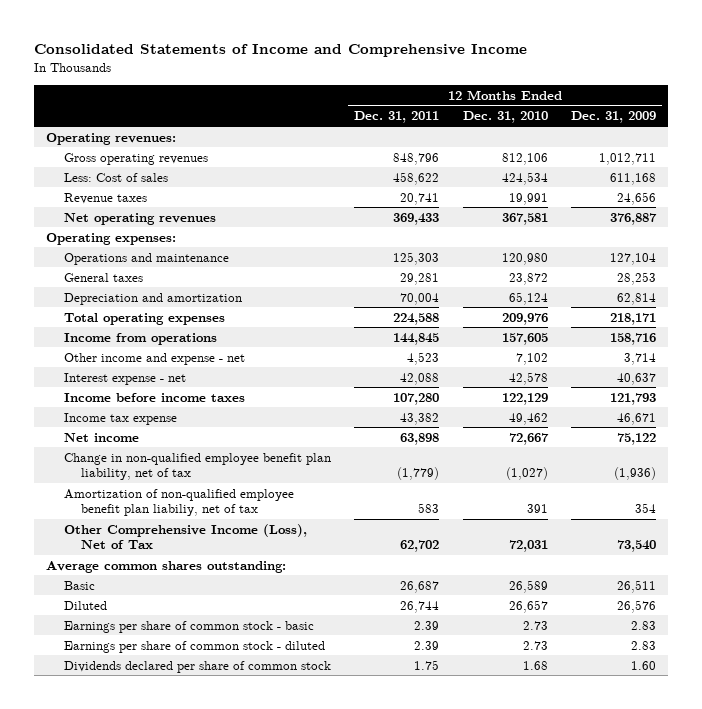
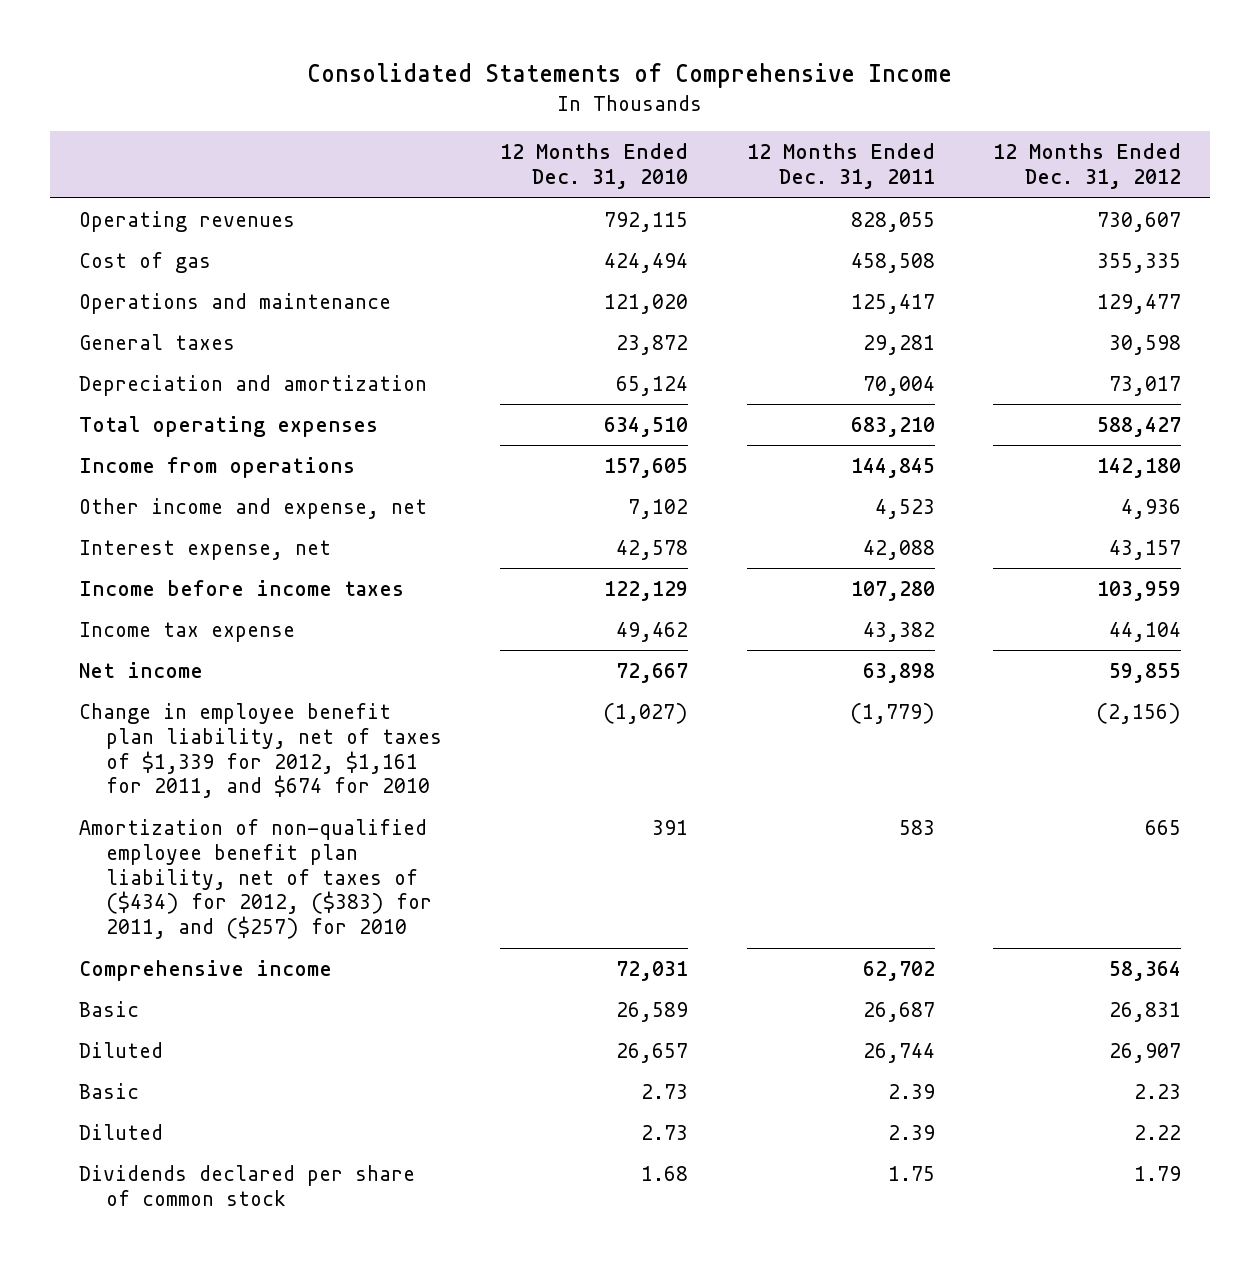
- Consolidated Statements of Income and Comprehensive Income
+ Consolidated Statements of Comprehensive Income
- | 12 Months Ended Dec. 31, 2011 | 12 Months Ended Dec. 31, 2010 | 12 Months Ended Dec. 31, 2009
+ | 12 Months Ended Dec. 31, 2010 | 12 Months Ended Dec. 31, 2011 | 12 Months Ended Dec. 31, 2012
- Operating revenues:
- Gross operating revenues | 848,796 | 812,106 | 1,012,711
- Less: Cost of sales | 458,622 | 424,534 | 611,168
- Revenue taxes | 20,741 | 19,991 | 24,656
- Net operating revenues | 369,433 | 367,581 | 376,887
- Operating expenses:
- Operations and maintenance | 125,303 | 120,980 | 127,104
+ Operating revenues | 792,115 | 828,055 | 730,607
+ Cost of gas | 424,494 | 458,508 | 355,335
+ Operations and maintenance | 121,020 | 125,417 | 129,477
- Total operating expenses | 224,588 | 209,976 | 218,171
+ Total operating expenses | 634,510 | 683,210 | 588,427
- Other income and expense - net | 4,523 | 7,102 | 3,714
- Interest expense - net | 42,088 | 42,578 | 40,637
+ Other income and expense, net | 7,102 | 4,523 | 4,936
+ Interest expense, net | 42,578 | 42,088 | 43,157
- Change in non-qualified employee benefit plan liability, net of tax | (1,779) | (1,027) | (1,936)
- Amortization of non-qualified employee benefit plan liabiliy, net of tax | 583 | 391 | 354
- Other Comprehensive Income (Loss), Net of Tax | 62,702 | 72,031 | 73,540
- Average common shares outstanding:
+ Change in employee benefit plan liability, net of taxes of $1,339 for 2012, $1,161 for 2011, and $674 for 2010 | (1,027) | (1,779) | (2,156)
+ Amortization of non-qualified employee benefit plan liability, net of taxes of ($434) for 2012, ($383) for 2011, and ($257) for 2010 | 391 | 583 | 665
+ Comprehensive income | 72,031 | 62,702 | 58,364
- Earnings per share of common stock - basic | 2.39 | 2.73 | 2.83
- Earnings per share of common stock - diluted | 2.39 | 2.73 | 2.83
+ Basic | 2.73 | 2.39 | 2.23
+ Diluted | 2.73 | 2.39 | 2.22

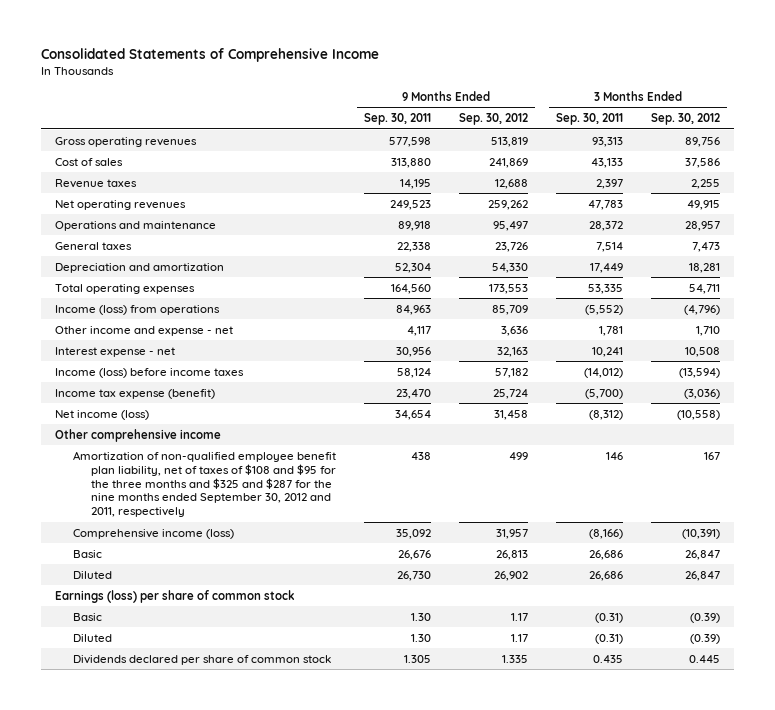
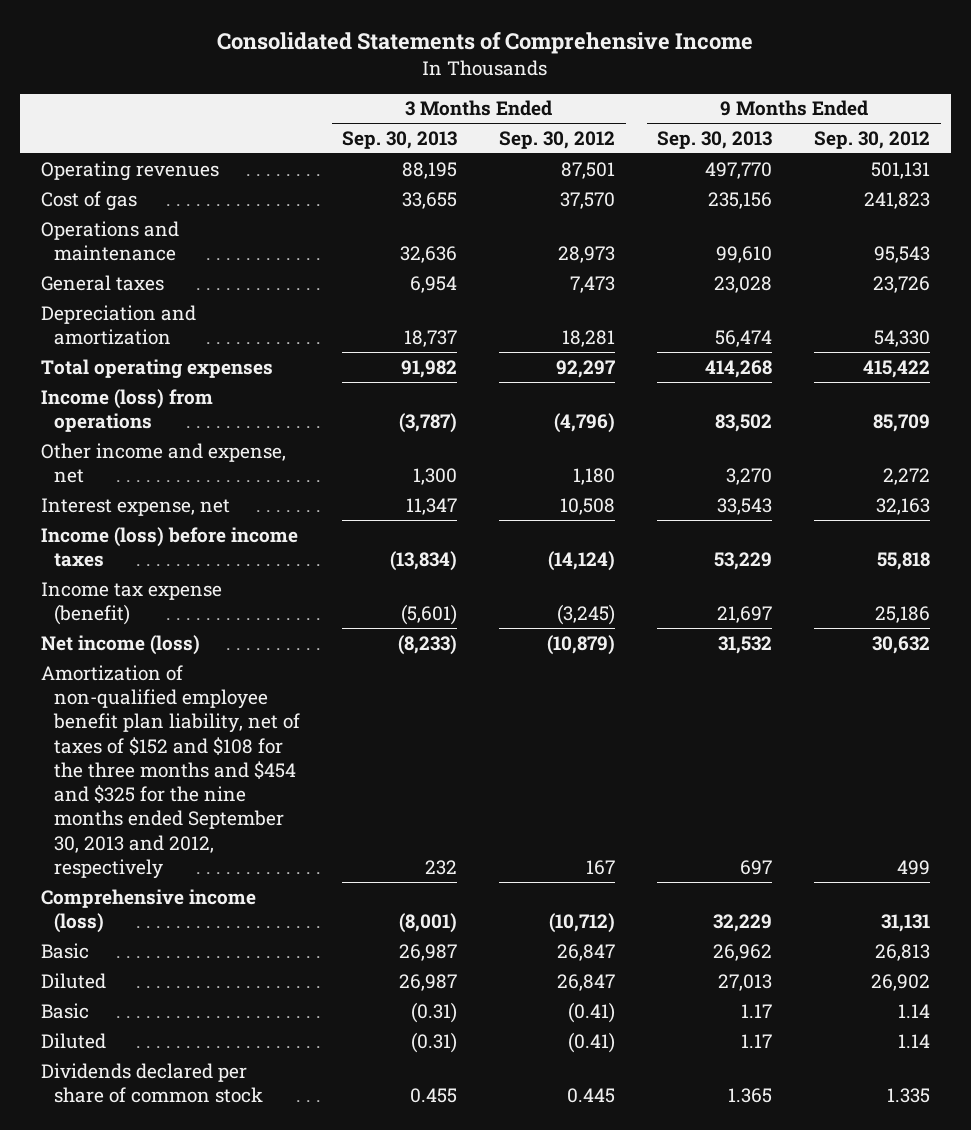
- | 9 Months Ended Sep. 30, 2011 | 9 Months Ended Sep. 30, 2012 | 3 Months Ended Sep. 30, 2011 | 3 Months Ended Sep. 30, 2012
+ | 3 Months Ended Sep. 30, 2013 | 3 Months Ended Sep. 30, 2012 | 9 Months Ended Sep. 30, 2013 | 9 Months Ended Sep. 30, 2012
- Gross operating revenues | 577,598 | 513,819 | 93,313 | 89,756
- Cost of sales | 313,880 | 241,869 | 43,133 | 37,586
- Revenue taxes | 14,195 | 12,688 | 2,397 | 2,255
- Net operating revenues | 249,523 | 259,262 | 47,783 | 49,915
- Operations and maintenance | 89,918 | 95,497 | 28,372 | 28,957
+ Operating revenues | 88,195 | 87,501 | 497,770 | 501,131
+ Cost of gas | 33,655 | 37,570 | 235,156 | 241,823
+ Operations and maintenance | 32,636 | 28,973 | 99,610 | 95,543
- Total operating expenses | 164,560 | 173,553 | 53,335 | 54,711
+ Total operating expenses | 91,982 | 92,297 | 414,268 | 415,422
- Other income and expense - net | 4,117 | 3,636 | 1,781 | 1,710
- Interest expense - net | 30,956 | 32,163 | 10,241 | 10,508
- Income (loss) before income taxes | 58,124 | 57,182 | (14,012) | (13,594)
- Income tax expense (benefit) | 23,470 | 25,724 | (5,700) | (3,036)
- Net income (loss) | 34,654 | 31,458 | (8,312) | (10,558)
- Other comprehensive income
- Amortization of non-qualified employee benefit plan liability, net of taxes of $108 and $95 for the three months and $325 and $287 for the nine months ended September 30, 2012 and 2011, respectively | 438 | 499 | 146 | 167
- Comprehensive income (loss) | 35,092 | 31,957 | (8,166) | (10,391)
+ Other income and expense, net | 1,300 | 1,180 | 3,270 | 2,272
+ Interest expense, net | 11,347 | 10,508 | 33,543 | 32,163
+ Income (loss) before income taxes | (13,834) | (14,124) | 53,229 | 55,818
+ Income tax expense (benefit) | (5,601) | (3,245) | 21,697 | 25,186
+ Net income (loss) | (8,233) | (10,879) | 31,532 | 30,632
+ Amortization of non-qualified employee benefit plan liability, net of taxes of $152 and $108 for the three months and $454 and $325 for the nine months ended September 30, 2013 and 2012, respectively | 232 | 167 | 697 | 499
+ Comprehensive income (loss) | (8,001) | (10,712) | 32,229 | 31,131
- Earnings (loss) per share of common stock
- Basic | 1.30 | 1.17 | (0.31) | (0.39)
- Diluted | 1.30 | 1.17 | (0.31) | (0.39)
+ Basic | (0.31) | (0.41) | 1.17 | 1.14
+ Diluted | (0.31) | (0.41) | 1.17 | 1.14

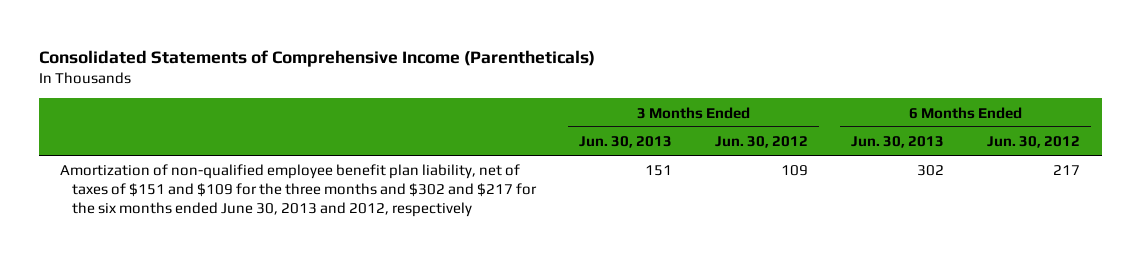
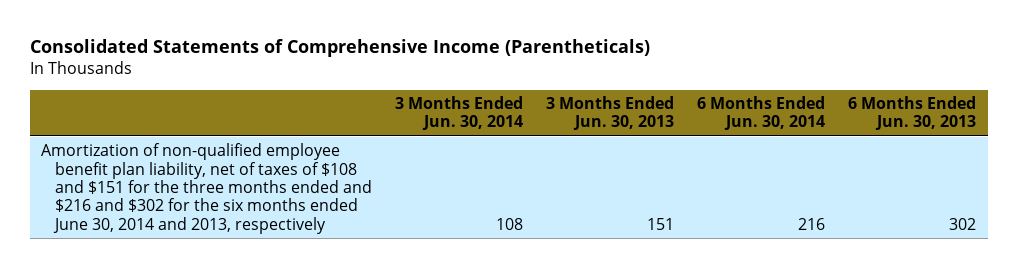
- | 3 Months Ended Jun. 30, 2013 | 3 Months Ended Jun. 30, 2012 | 6 Months Ended Jun. 30, 2013 | 6 Months Ended Jun. 30, 2012
+ | 3 Months Ended Jun. 30, 2014 | 3 Months Ended Jun. 30, 2013 | 6 Months Ended Jun. 30, 2014 | 6 Months Ended Jun. 30, 2013
- Amortization of non-qualified employee benefit plan liability, net of taxes of $151 and $109 for the three months and $302 and $217 for the six months ended June 30, 2013 and 2012, respectively | 151 | 109 | 302 | 217
+ Amortization of non-qualified employee benefit plan liability, net of taxes of $108 and $151 for the three months ended and $216 and $302 for the six months ended June 30, 2014 and 2013, respectively | 108 | 151 | 216 | 302

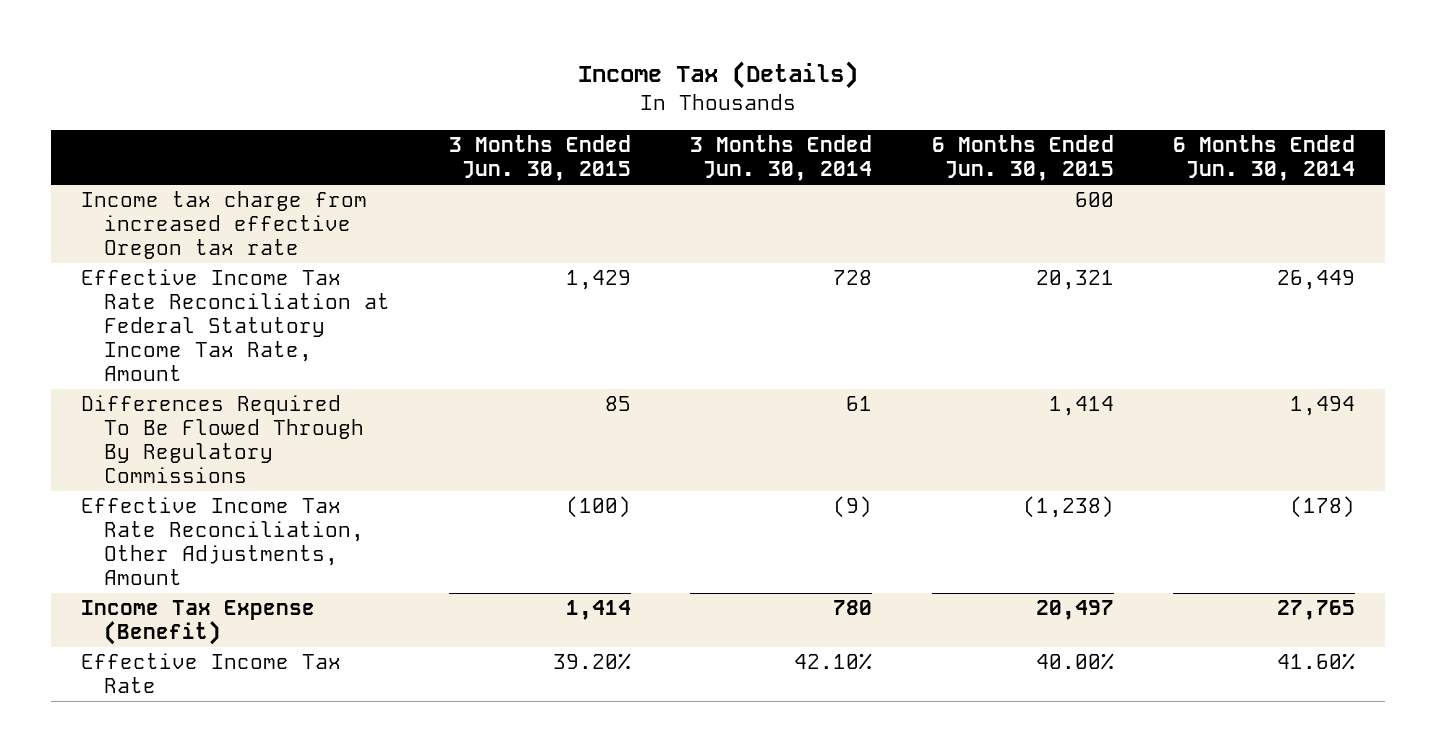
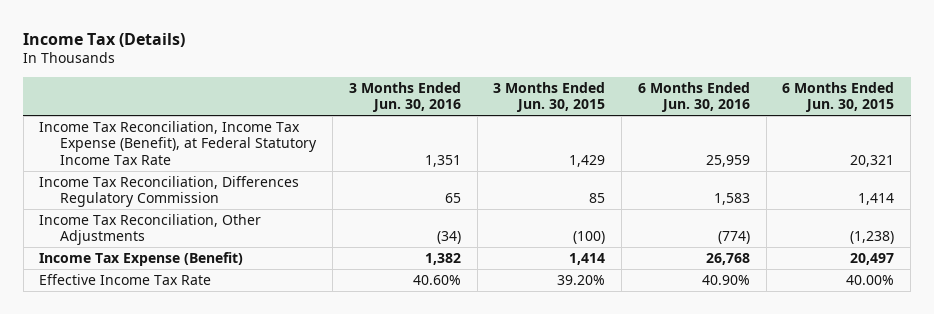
- | 3 Months Ended Jun. 30, 2015 | 3 Months Ended Jun. 30, 2014 | 6 Months Ended Jun. 30, 2015 | 6 Months Ended Jun. 30, 2014
+ | 3 Months Ended Jun. 30, 2016 | 3 Months Ended Jun. 30, 2015 | 6 Months Ended Jun. 30, 2016 | 6 Months Ended Jun. 30, 2015
- Income tax charge from increased effective Oregon tax rate | | | 600 |
- Effective Income Tax Rate Reconciliation at Federal Statutory Income Tax Rate, Amount | 1,429 | 728 | 20,321 | 26,449
- Differences Required To Be Flowed Through By Regulatory Commissions | 85 | 61 | 1,414 | 1,494
- Effective Income Tax Rate Reconciliation, Other Adjustments, Amount | (100) | (9) | (1,238) | (178)
+ Income Tax Reconciliation, Income Tax Expense (Benefit), at Federal Statutory Income Tax Rate | 1,351 | 1,429 | 25,959 | 20,321
+ Income Tax Reconciliation, Differences Regulatory Commission | 65 | 85 | 1,583 | 1,414
+ Income Tax Reconciliation, Other Adjustments | (34) | (100) | (774) | (1,238)

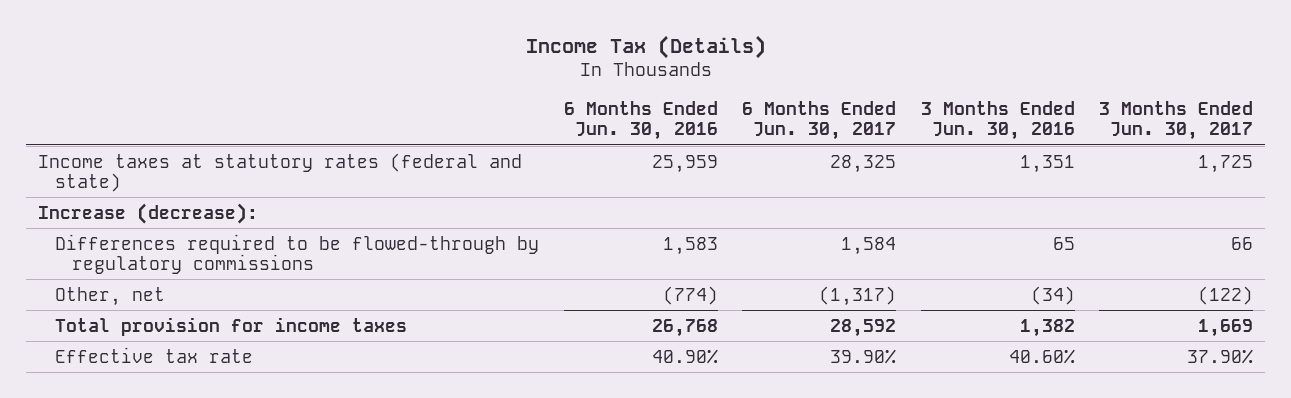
- | 3 Months Ended Jun. 30, 2016 | 3 Months Ended Jun. 30, 2015 | 6 Months Ended Jun. 30, 2016 | 6 Months Ended Jun. 30, 2015
+ | 6 Months Ended Jun. 30, 2016 | 6 Months Ended Jun. 30, 2017 | 3 Months Ended Jun. 30, 2016 | 3 Months Ended Jun. 30, 2017
- Income Tax Reconciliation, Income Tax Expense (Benefit), at Federal Statutory Income Tax Rate | 1,351 | 1,429 | 25,959 | 20,321
- Income Tax Reconciliation, Differences Regulatory Commission | 65 | 85 | 1,583 | 1,414
- Income Tax Reconciliation, Other Adjustments | (34) | (100) | (774) | (1,238)
- Income Tax Expense (Benefit) | 1,382 | 1,414 | 26,768 | 20,497
- Effective Income Tax Rate | 40.60% | 39.20% | 40.90% | 40.00%
+ Income taxes at statutory rates (federal and state) | 25,959 | 28,325 | 1,351 | 1,725
+ Increase (decrease):
+ Differences required to be flowed-through by regulatory commissions | 1,583 | 1,584 | 65 | 66
+ Other, net | (774) | (1,317) | (34) | (122)
+ Total provision for income taxes | 26,768 | 28,592 | 1,382 | 1,669
+ Effective tax rate | 40.90% | 39.90% | 40.60% | 37.90%

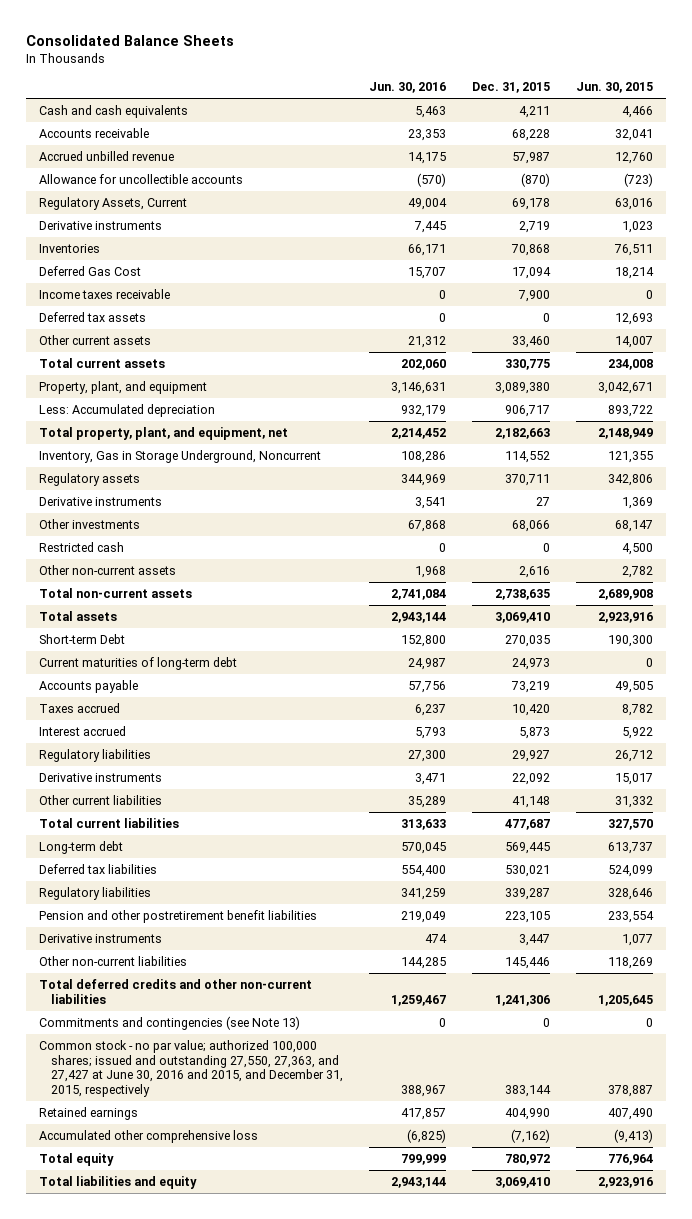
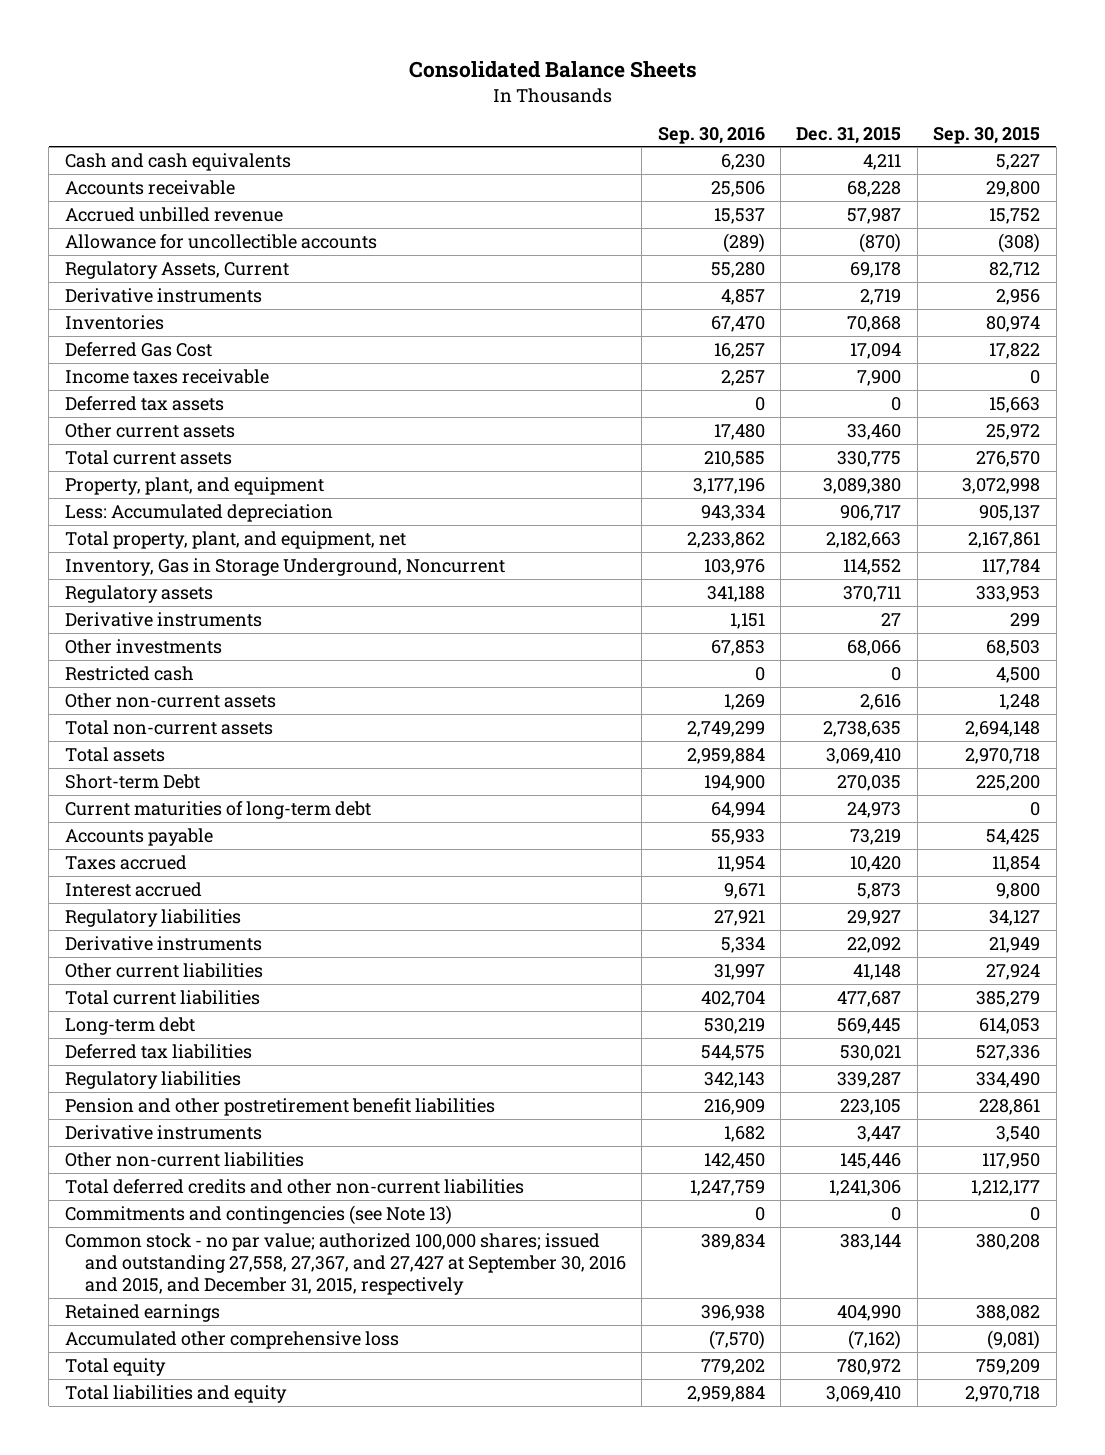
- | Jun. 30, 2016 | Dec. 31, 2015 | Jun. 30, 2015
+ | Sep. 30, 2016 | Dec. 31, 2015 | Sep. 30, 2015
- Common stock - no par value; authorized 100,000 shares; issued and outstanding 27,550, 27,363, and 27,427 at June 30, 2016 and 2015, and December 31, 2015, respectively | 388,967 | 383,144 | 378,887
+ Common stock - no par value; authorized 100,000 shares; issued and outstanding 27,558, 27,367, and 27,427 at September 30, 2016 and 2015, and December 31, 2015, respectively | 389,834 | 383,144 | 380,208

